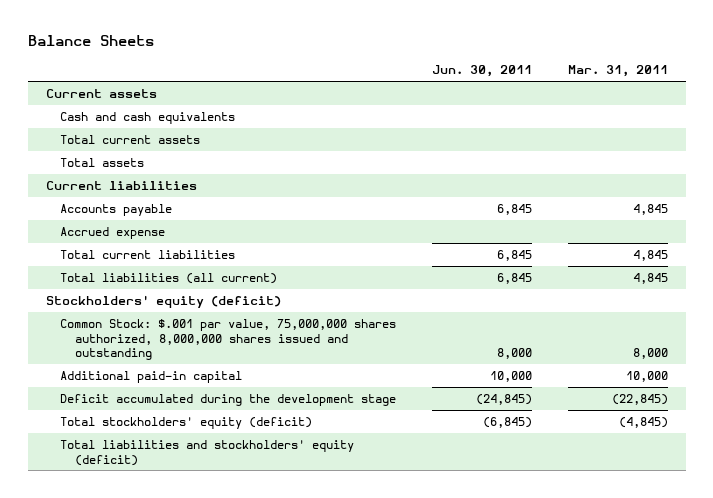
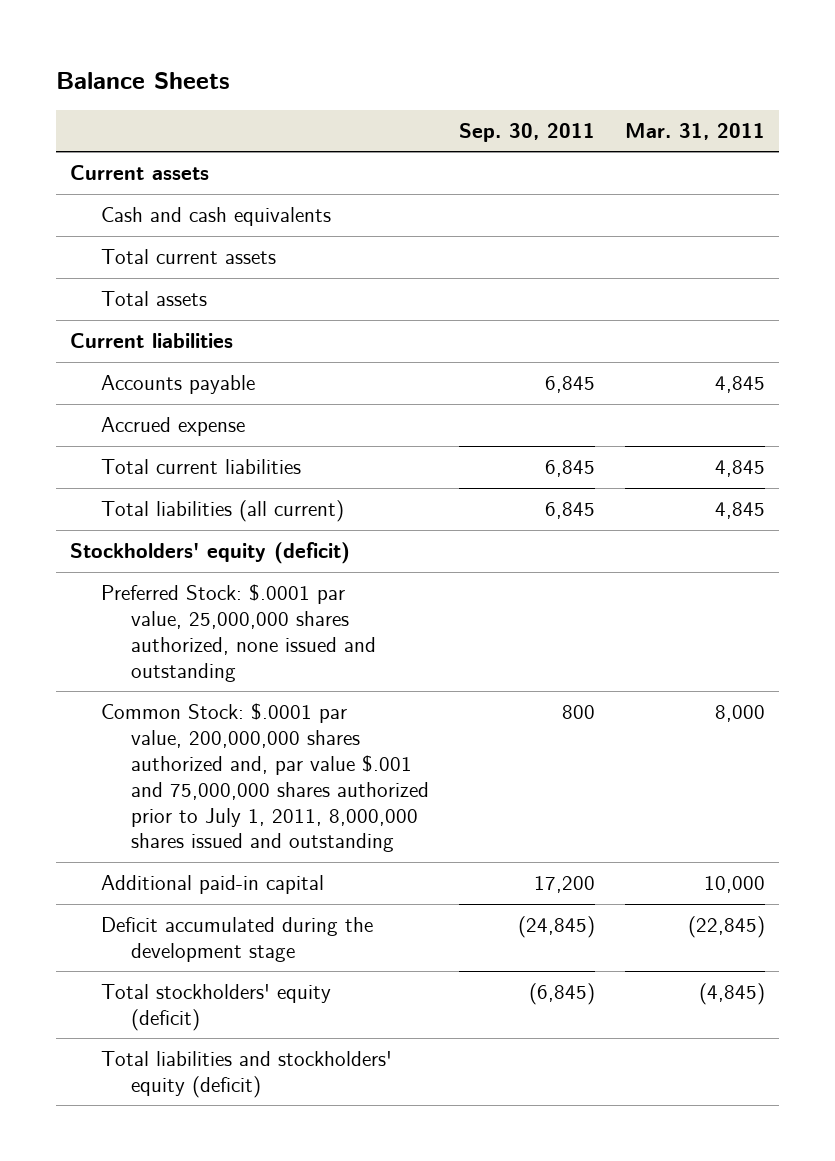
- | Jun. 30, 2011 | Mar. 31, 2011
+ | Sep. 30, 2011 | Mar. 31, 2011
- Common Stock: $.001 par value, 75,000,000 shares authorized, 8,000,000 shares issued and outstanding | 8,000 | 8,000
+ Preferred Stock: $.0001 par value, 25,000,000 shares authorized, none issued and outstanding
+ Common Stock: $.0001 par value, 200,000,000 shares authorized and, par value $.001 and 75,000,000 shares authorized prior to July 1, 2011, 8,000,000 shares issued and outstanding | 800 | 8,000

